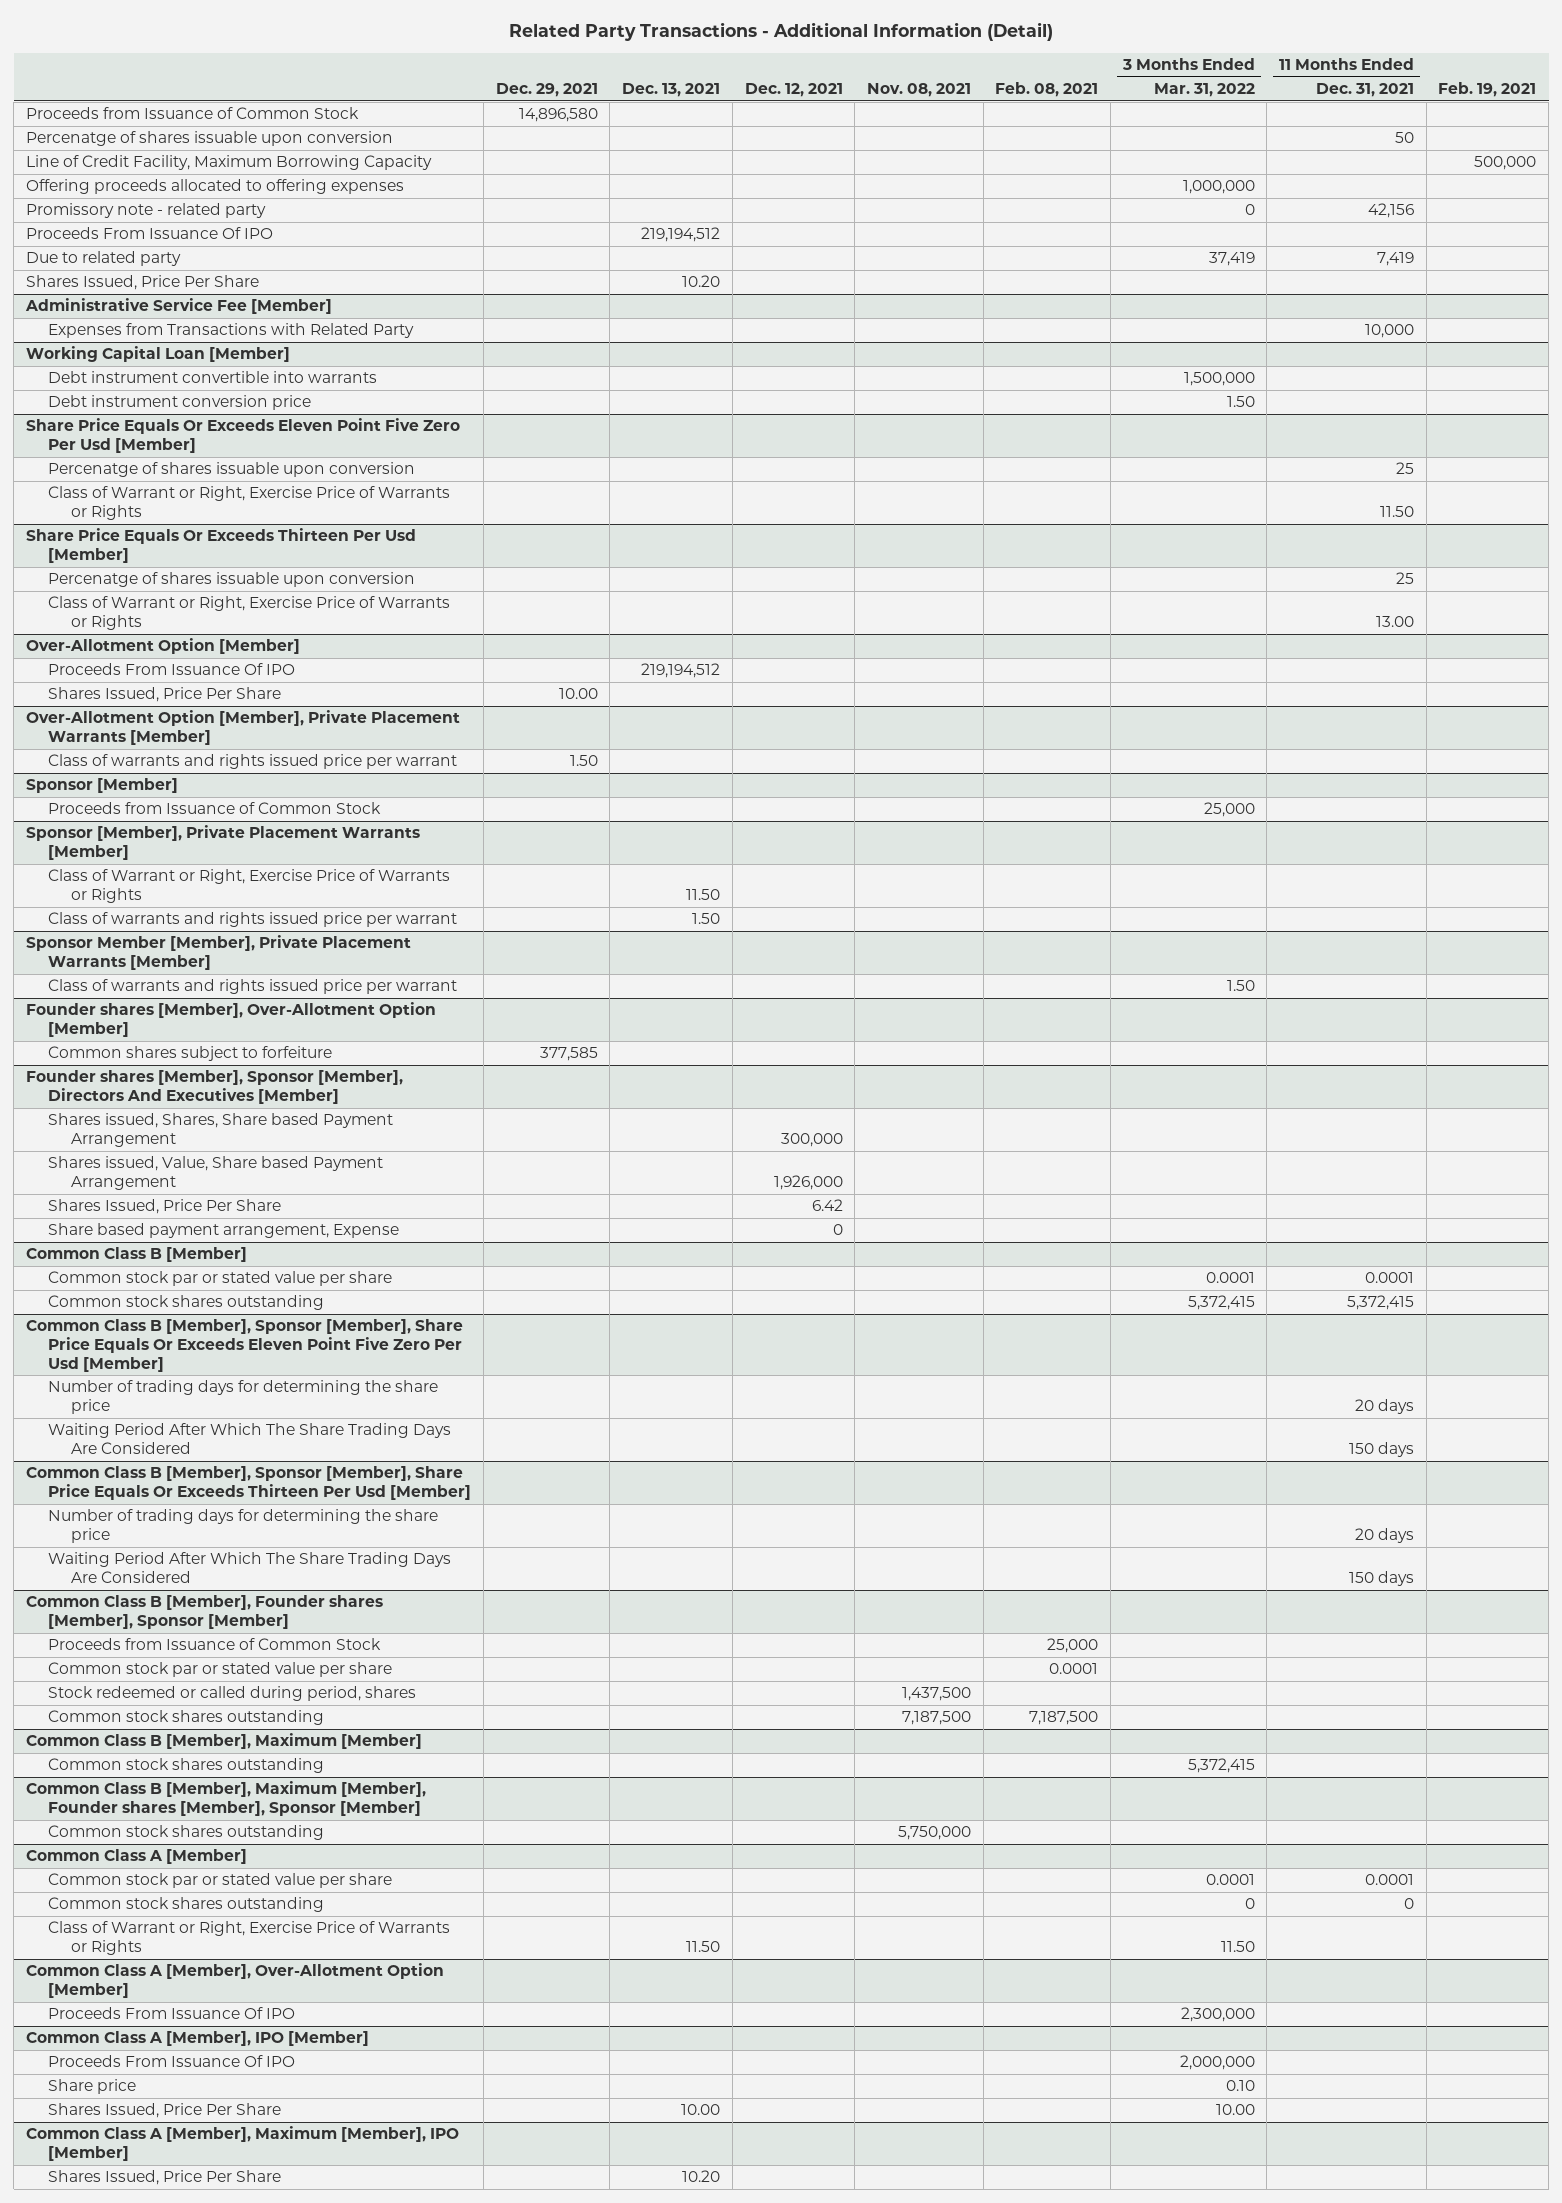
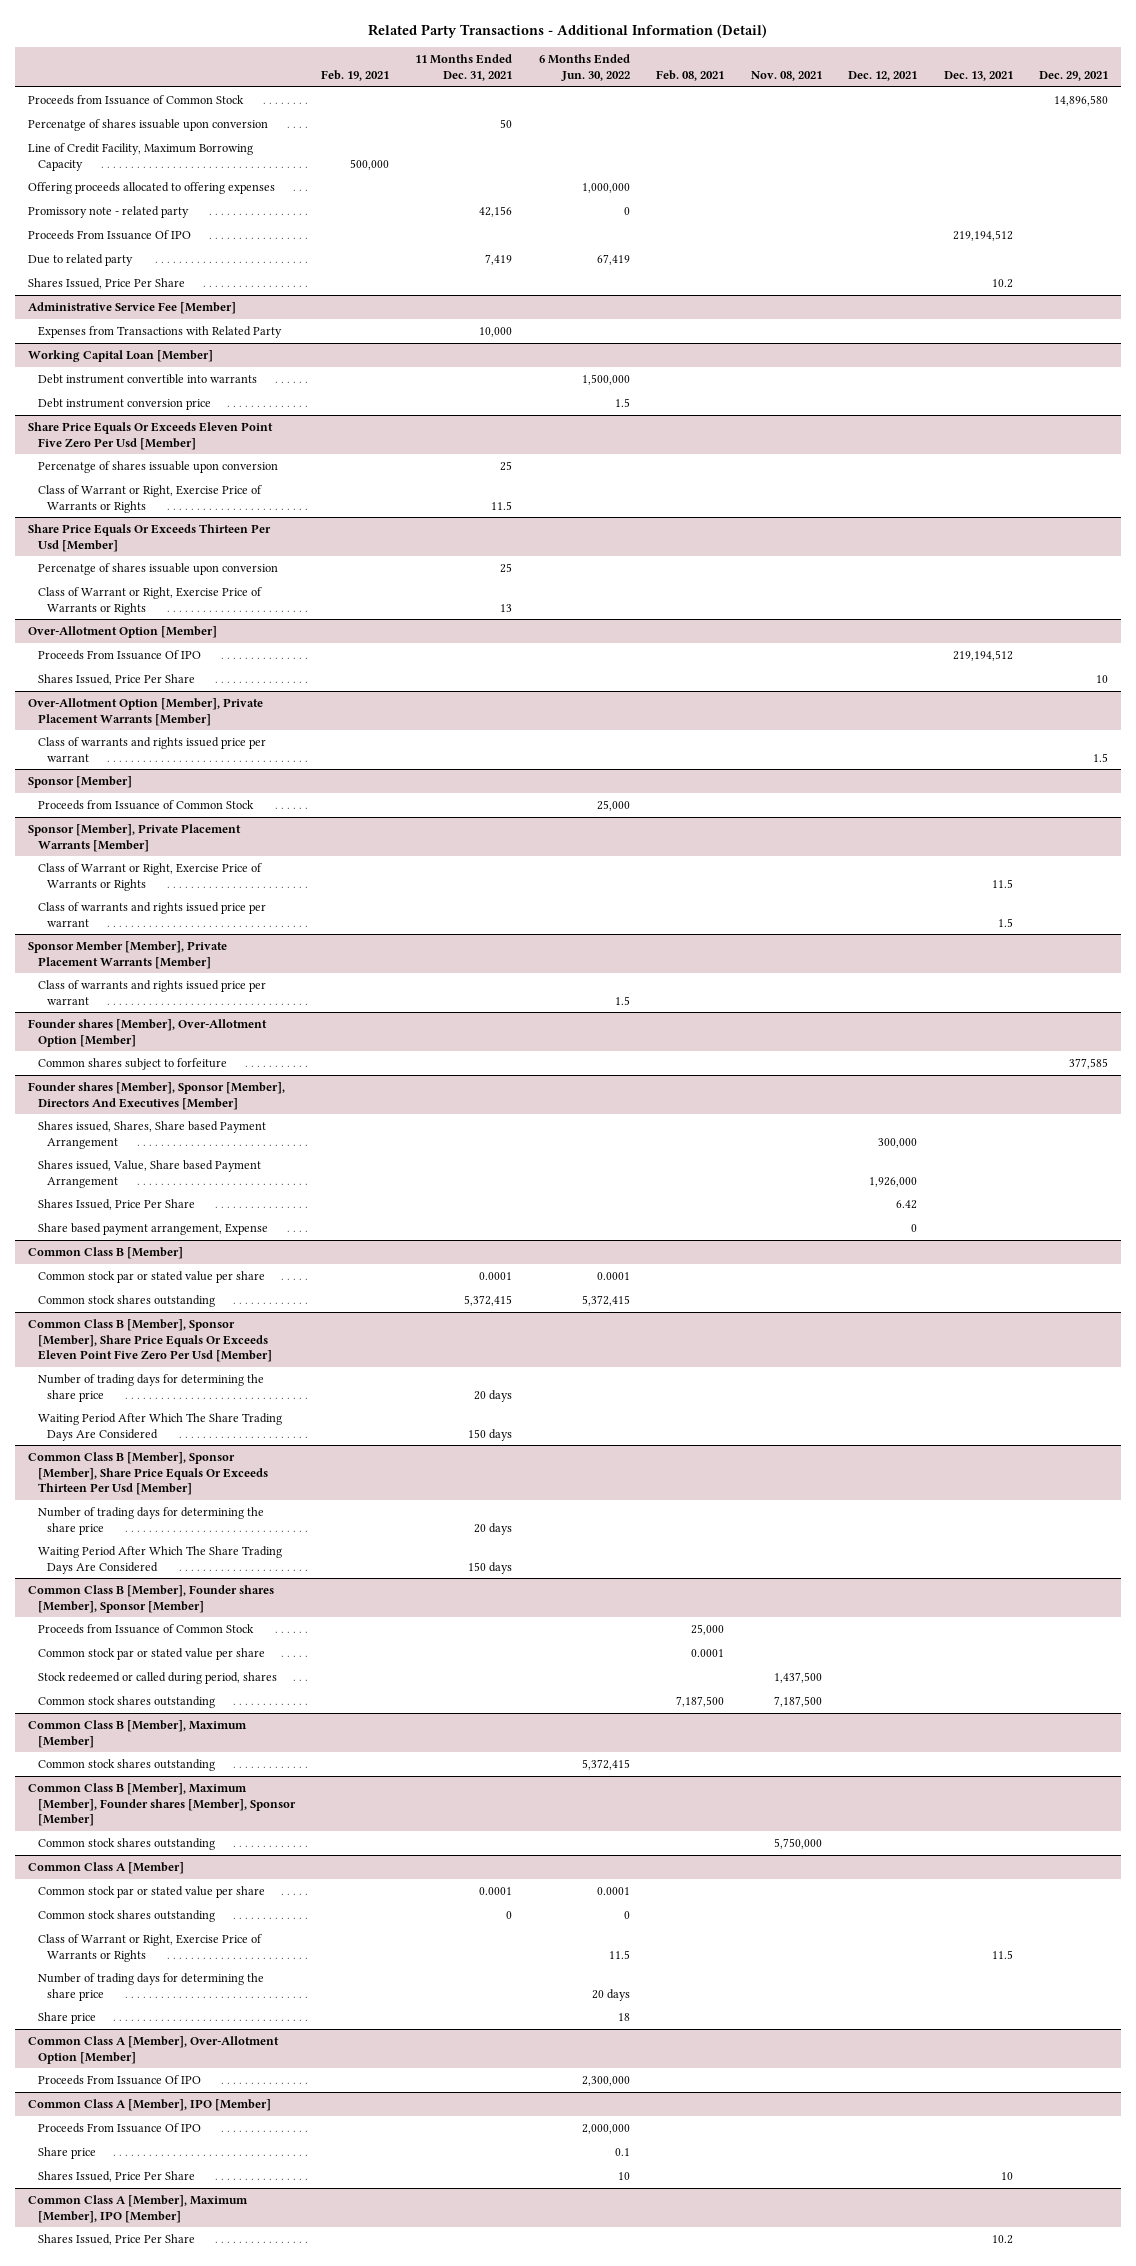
- | Dec. 29, 2021 | Dec. 13, 2021 | Dec. 12, 2021 | Nov. 08, 2021 | Feb. 08, 2021 | 3 Months Ended Mar. 31, 2022 | 11 Months Ended Dec. 31, 2021 | Feb. 19, 2021
+ | Feb. 19, 2021 | 11 Months Ended Dec. 31, 2021 | 6 Months Ended Jun. 30, 2022 | Feb. 08, 2021 | Nov. 08, 2021 | Dec. 12, 2021 | Dec. 13, 2021 | Dec. 29, 2021
- Shares Issued, Price Per Share | | 10.20 | | | | | |
+ Shares Issued, Price Per Share | | | | | | | 10.2 |
@ Share Price Equals Or Exceeds Eleven Point Five Zero Per Usd [Member]
- Class of Warrant or Right, Exercise Price of Warrants or Rights | | | | | | | 11.50 |
+ Class of Warrant or Right, Exercise Price of Warrants or Rights | | 11.5 | | | | | |
@ Share Price Equals Or Exceeds Thirteen Per Usd [Member]
- Class of Warrant or Right, Exercise Price of Warrants or Rights | | | | | | | 13.00 |
+ Class of Warrant or Right, Exercise Price of Warrants or Rights | | 13 | | | | | |
@ Over-Allotment Option [Member]
- Shares Issued, Price Per Share | 10.00 | | | | | | |
+ Shares Issued, Price Per Share | | | | | | | | 10
@ Over-Allotment Option [Member], Private Placement Warrants [Member]
- Class of warrants and rights issued price per warrant | 1.50 | | | | | | |
+ Class of warrants and rights issued price per warrant | | | | | | | | 1.5
@ Sponsor [Member], Private Placement Warrants [Member]
- Class of Warrant or Right, Exercise Price of Warrants or Rights | | 11.50 | | | | | |
- Class of warrants and rights issued price per warrant | | 1.50 | | | | | |
+ Class of Warrant or Right, Exercise Price of Warrants or Rights | | | | | | | 11.5 |
+ Class of warrants and rights issued price per warrant | | | | | | | 1.5 |
@ Common Class A [Member]
- Class of Warrant or Right, Exercise Price of Warrants or Rights | | 11.50 | | | | 11.50 | |
+ Class of Warrant or Right, Exercise Price of Warrants or Rights | | | 11.5 | | | | 11.5 |
+ Number of trading days for determining the share price | | | 20 days | | | | |
+ Share price | | | 18 | | | | |
@ Common Class A [Member], IPO [Member]
- Shares Issued, Price Per Share | | 10.00 | | | | 10.00 | |
+ Shares Issued, Price Per Share | | | 10 | | | | 10 |
@ Common Class A [Member], Maximum [Member], IPO [Member]
- Shares Issued, Price Per Share | | 10.20 | | | | | |
+ Shares Issued, Price Per Share | | | | | | | 10.2 |

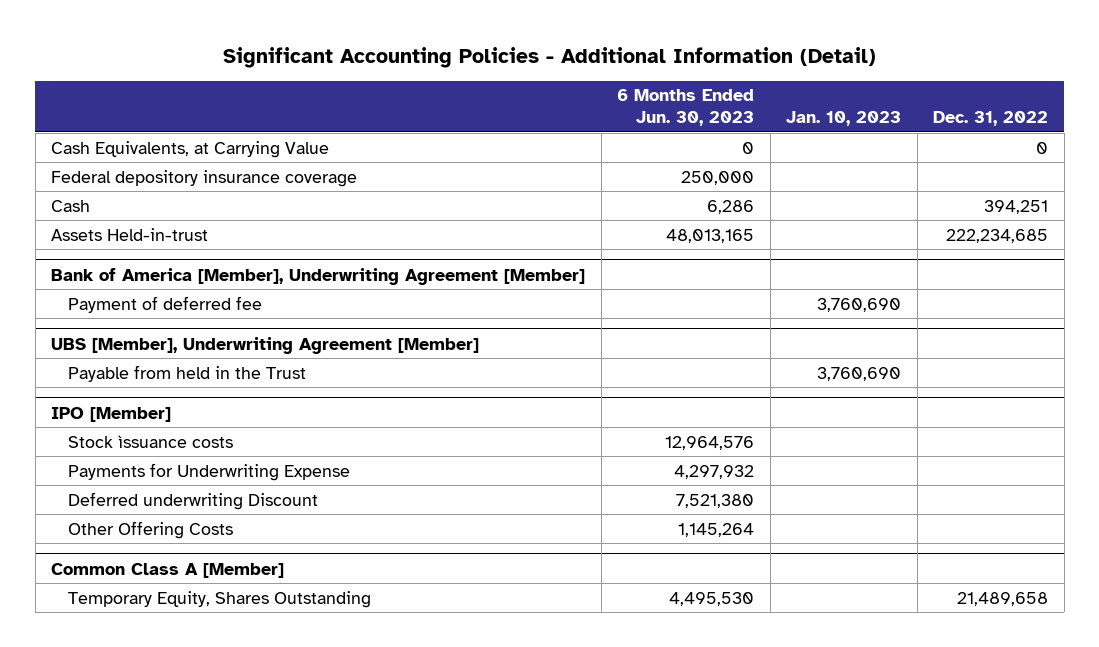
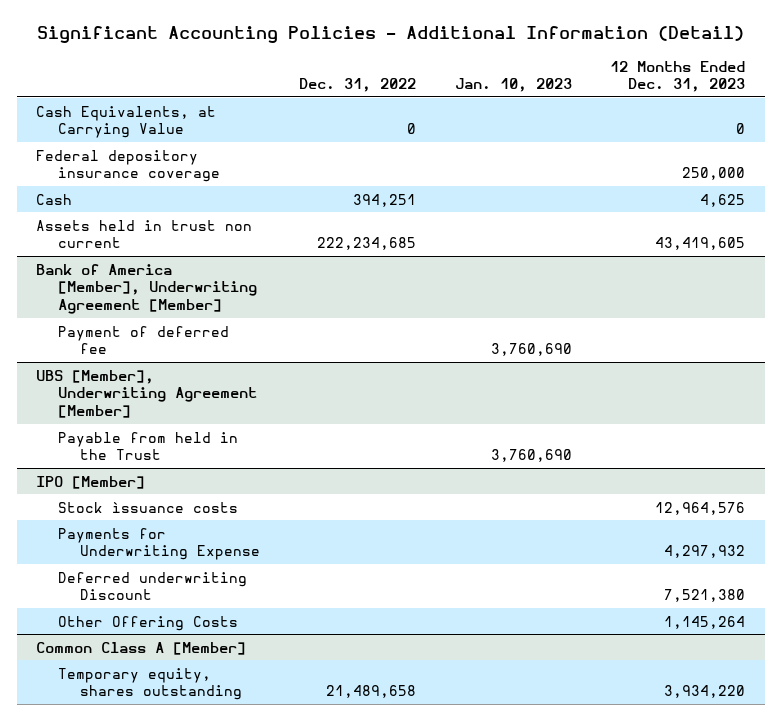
- | 6 Months Ended Jun. 30, 2023 | Jan. 10, 2023 | Dec. 31, 2022
+ | Dec. 31, 2022 | Jan. 10, 2023 | 12 Months Ended Dec. 31, 2023
- Assets Held-in-trust | 48,013,165 | | 222,234,685
+ Assets held in trust non current | 222,234,685 | | 43,419,605
@ Common Class A [Member]
- Temporary Equity, Shares Outstanding | 4,495,530 | | 21,489,658
+ Temporary equity, shares outstanding | 21,489,658 | | 3,934,220

